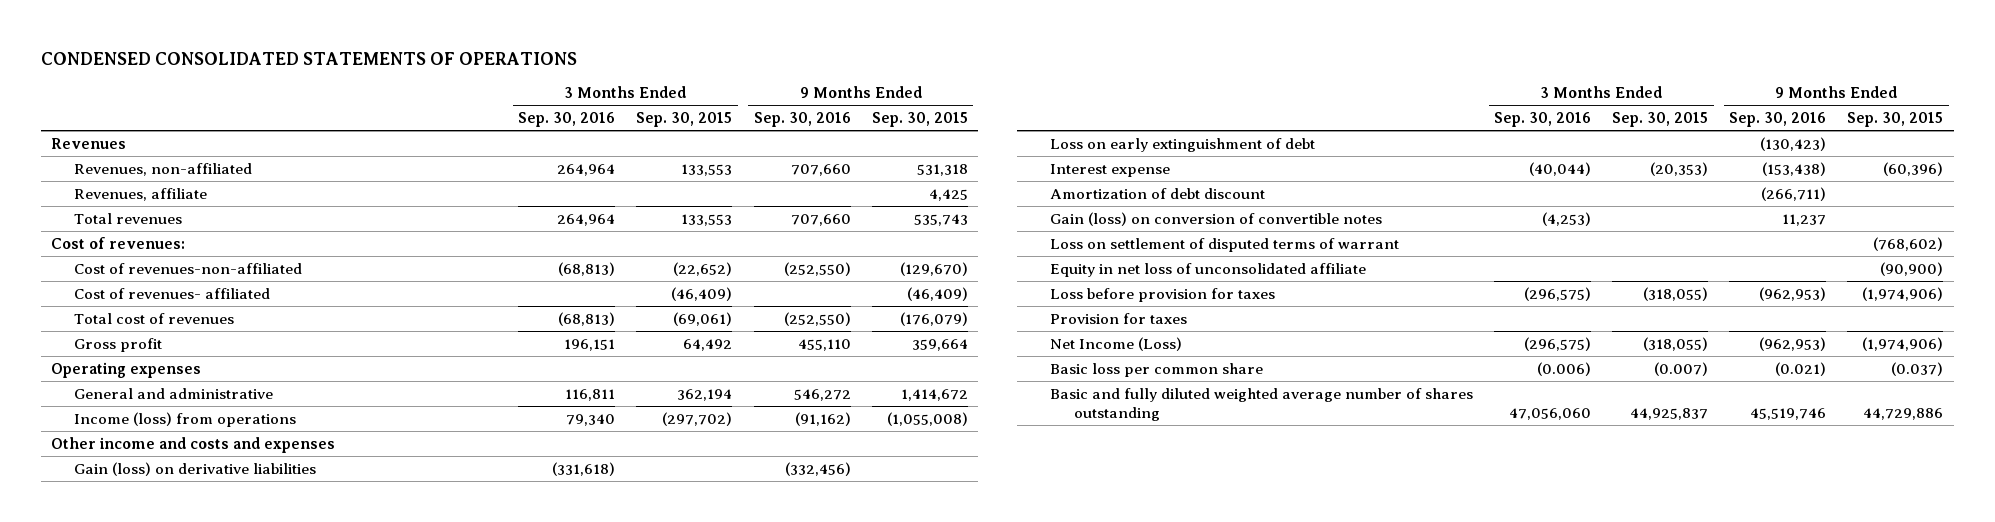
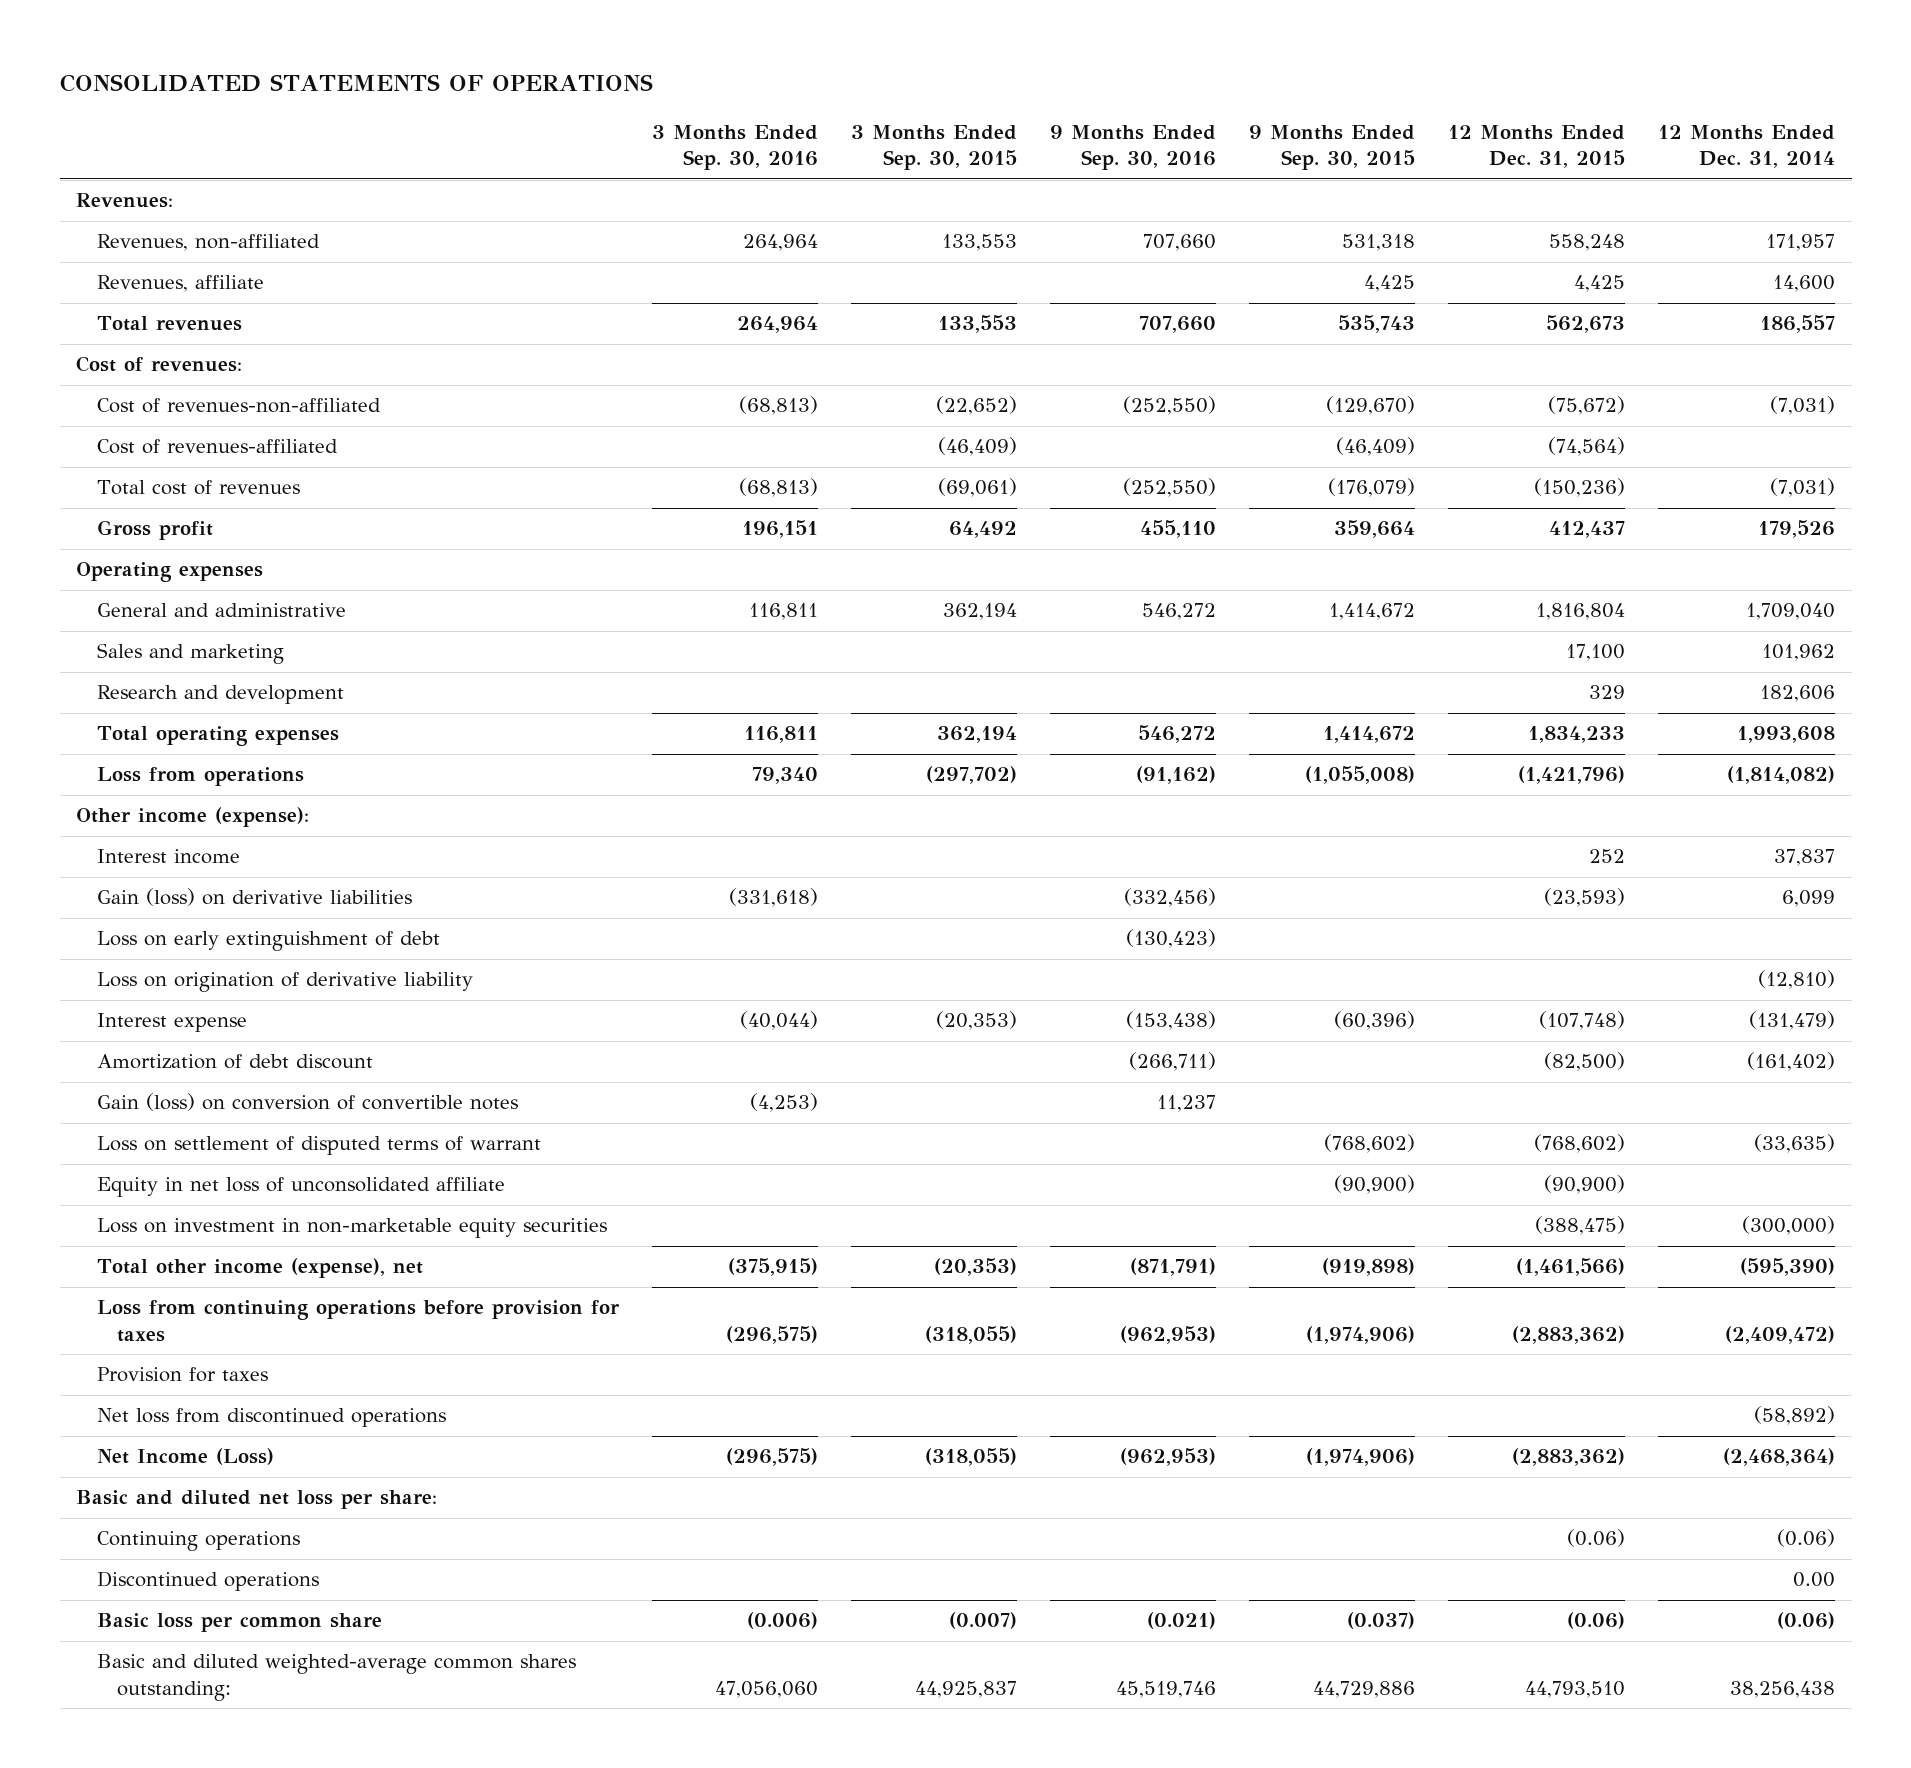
- CONDENSED CONSOLIDATED STATEMENTS OF OPERATIONS
+ CONSOLIDATED STATEMENTS OF OPERATIONS
- | 3 Months Ended Sep. 30, 2016 | 3 Months Ended Sep. 30, 2015 | 9 Months Ended Sep. 30, 2016 | 9 Months Ended Sep. 30, 2015
+ | 3 Months Ended Sep. 30, 2016 | 3 Months Ended Sep. 30, 2015 | 9 Months Ended Sep. 30, 2016 | 9 Months Ended Sep. 30, 2015 | 12 Months Ended Dec. 31, 2015 | 12 Months Ended Dec. 31, 2014
- Revenues
+ Revenues:
- Cost of revenues- affiliated | | (46,409) | | (46,409)
+ Cost of revenues-affiliated | | (46,409) | | (46,409) | (74,564) |
- Income (loss) from operations | 79,340 | (297,702) | (91,162) | (1,055,008)
- Other income and costs and expenses
+ Sales and marketing | | | | | 17,100 | 101,962
+ Research and development | | | | | 329 | 182,606
+ Total operating expenses | 116,811 | 362,194 | 546,272 | 1,414,672 | 1,834,233 | 1,993,608
+ Loss from operations | 79,340 | (297,702) | (91,162) | (1,055,008) | (1,421,796) | (1,814,082)
+ Other income (expense):
+ Interest income | | | | | 252 | 37,837
+ Loss on origination of derivative liability | | | | | | (12,810)
- Loss before provision for taxes | (296,575) | (318,055) | (962,953) | (1,974,906)
+ Loss on investment in non-marketable equity securities | | | | | (388,475) | (300,000)
+ Total other income (expense), net | (375,915) | (20,353) | (871,791) | (919,898) | (1,461,566) | (595,390)
+ Loss from continuing operations before provision for taxes | (296,575) | (318,055) | (962,953) | (1,974,906) | (2,883,362) | (2,409,472)
+ Net loss from discontinued operations | | | | | | (58,892)
+ Basic and diluted net loss per share:
+ Continuing operations | | | | | (0.06) | (0.06)
+ Discontinued operations | | | | | | 0.00
- Basic and fully diluted weighted average number of shares outstanding | 47,056,060 | 44,925,837 | 45,519,746 | 44,729,886
+ Basic and diluted weighted-average common shares outstanding: | 47,056,060 | 44,925,837 | 45,519,746 | 44,729,886 | 44,793,510 | 38,256,438

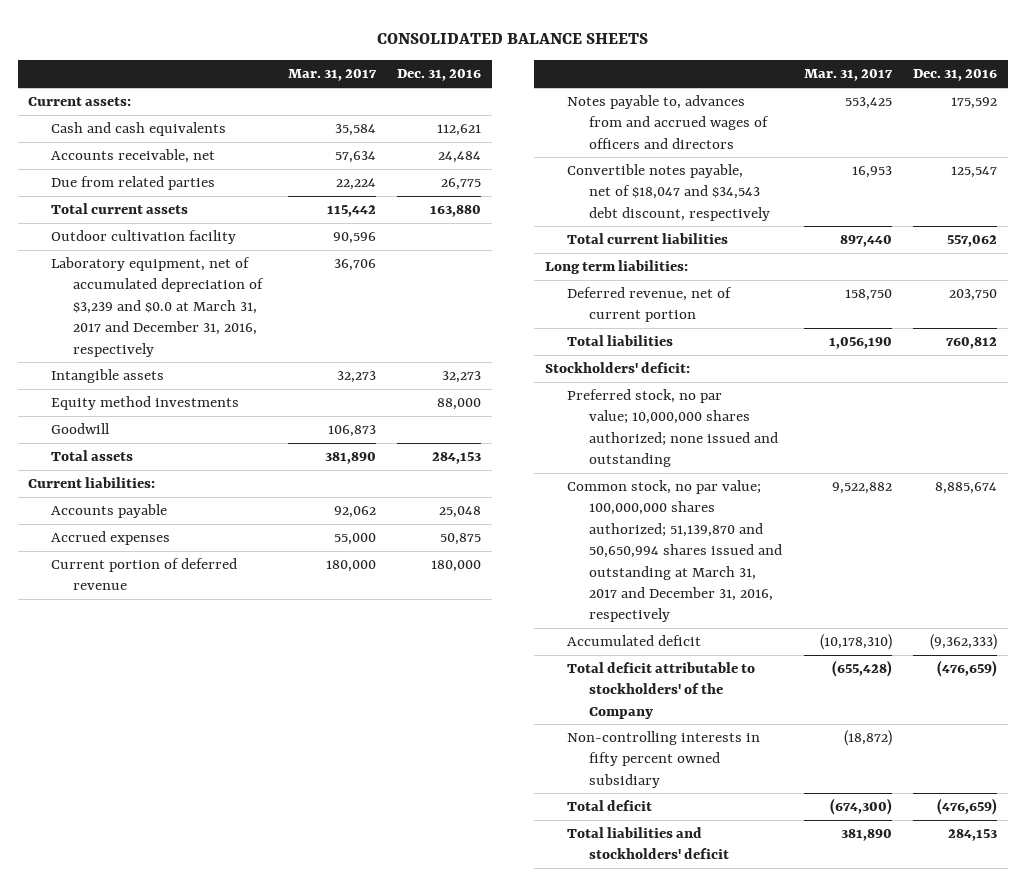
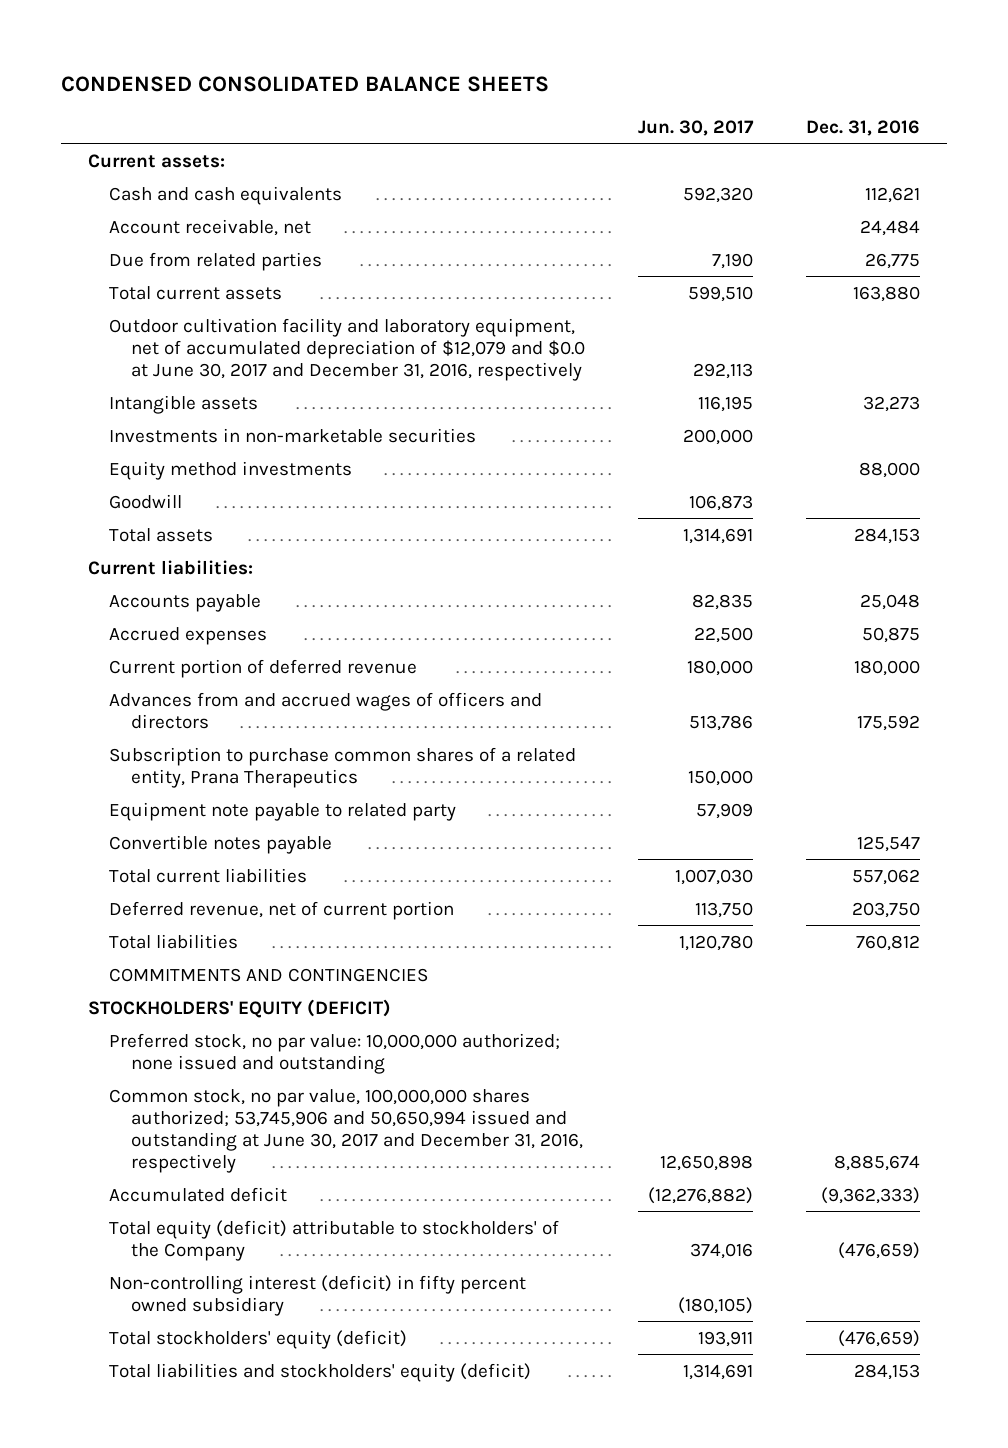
- CONSOLIDATED BALANCE SHEETS
+ CONDENSED CONSOLIDATED BALANCE SHEETS
- | Mar. 31, 2017 | Dec. 31, 2016
+ | Jun. 30, 2017 | Dec. 31, 2016
- Accounts receivable, net | 57,634 | 24,484
+ Account receivable, net | | 24,484
- Outdoor cultivation facility | 90,596 |
- Laboratory equipment, net of accumulated depreciation of $3,239 and $0.0 at March 31, 2017 and December 31, 2016, respectively | 36,706 |
+ Outdoor cultivation facility and laboratory equipment, net of accumulated depreciation of $12,079 and $0.0 at June 30, 2017 and December 31, 2016, respectively | 292,113 |
+ Investments in non-marketable securities | 200,000 |
- Notes payable to, advances from and accrued wages of officers and directors | 553,425 | 175,592
- Convertible notes payable, net of $18,047 and $34,543 debt discount, respectively | 16,953 | 125,547
+ Advances from and accrued wages of officers and directors | 513,786 | 175,592
+ Subscription to purchase common shares of a related entity, Prana Therapeutics | 150,000 |
+ Equipment note payable to related party | 57,909 |
+ Convertible notes payable | | 125,547
- Long term liabilities:
- Stockholders' deficit:
- Preferred stock, no par value; 10,000,000 shares authorized; none issued and outstanding
- Common stock, no par value; 100,000,000 shares authorized; 51,139,870 and 50,650,994 shares issued and outstanding at March 31, 2017 and December 31, 2016, respectively | 9,522,882 | 8,885,674
+ COMMITMENTS AND CONTINGENCIES
+ STOCKHOLDERS' EQUITY (DEFICIT)
+ Preferred stock, no par value: 10,000,000 authorized; none issued and outstanding
+ Common stock, no par value, 100,000,000 shares authorized; 53,745,906 and 50,650,994 issued and outstanding at June 30, 2017 and December 31, 2016, respectively | 12,650,898 | 8,885,674
- Total deficit attributable to stockholders' of the Company | (655,428) | (476,659)
- Non-controlling interests in fifty percent owned subsidiary | (18,872) |
- Total deficit | (674,300) | (476,659)
- Total liabilities and stockholders' deficit | 381,890 | 284,153
+ Total equity (deficit) attributable to stockholders' of the Company | 374,016 | (476,659)
+ Non-controlling interest (deficit) in fifty percent owned subsidiary | (180,105) |
+ Total stockholders' equity (deficit) | 193,911 | (476,659)
+ Total liabilities and stockholders' equity (deficit) | 1,314,691 | 284,153

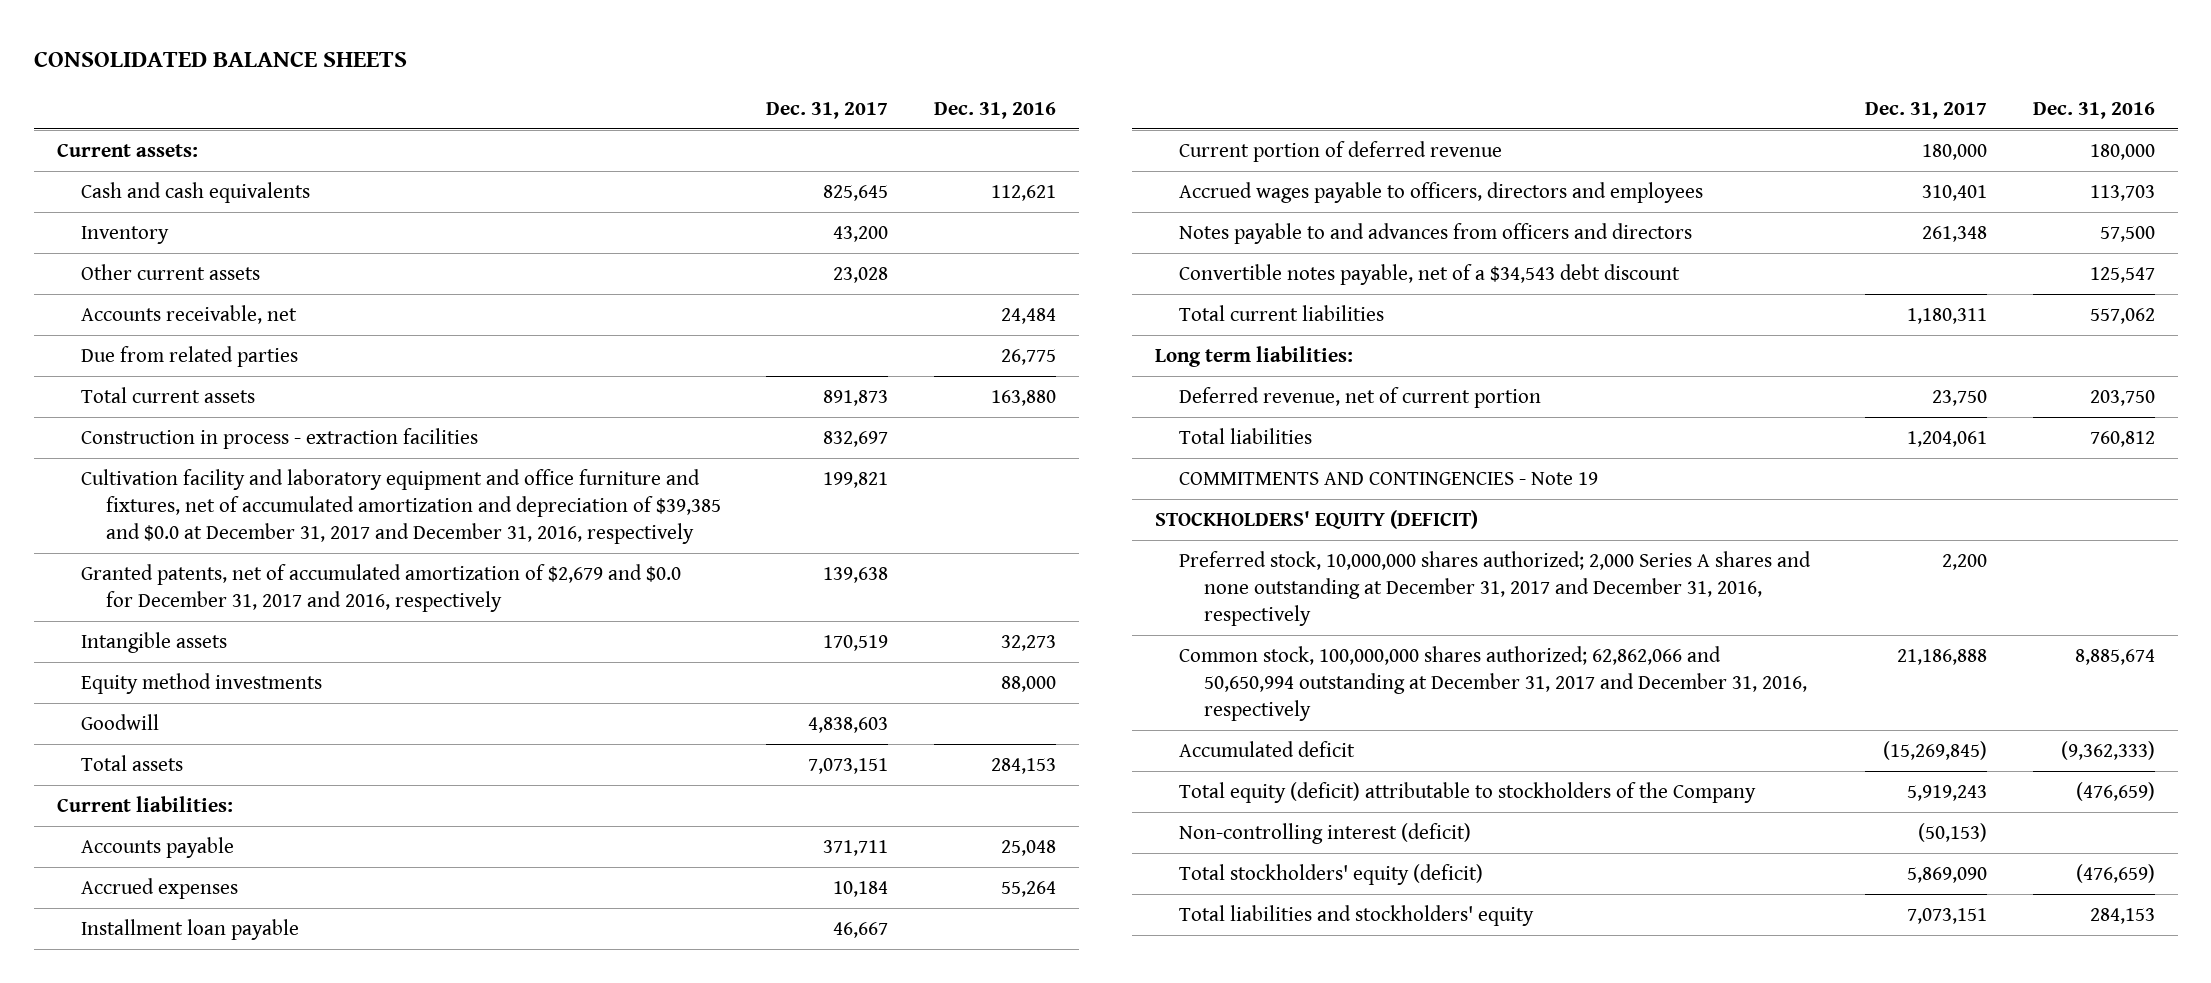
- CONDENSED CONSOLIDATED BALANCE SHEETS
+ CONSOLIDATED BALANCE SHEETS
- | Jun. 30, 2017 | Dec. 31, 2016
+ | Dec. 31, 2017 | Dec. 31, 2016
- Account receivable, net | | 24,484
+ Inventory | 43,200 |
+ Other current assets | 23,028 |
+ Accounts receivable, net | | 24,484
- Outdoor cultivation facility and laboratory equipment, net of accumulated depreciation of $12,079 and $0.0 at June 30, 2017 and December 31, 2016, respectively | 292,113 |
+ Construction in process - extraction facilities | 832,697 |
+ Cultivation facility and laboratory equipment and office furniture and fixtures, net of accumulated amortization and depreciation of $39,385 and $0.0 at December 31, 2017 and December 31, 2016, respectively | 199,821 |
+ Granted patents, net of accumulated amortization of $2,679 and $0.0 for December 31, 2017 and 2016, respectively | 139,638 |
- Investments in non-marketable securities | 200,000 |
- Accrued expenses | 22,500 | 50,875
+ Accrued expenses | 10,184 | 55,264
+ Installment loan payable | 46,667 |
- Advances from and accrued wages of officers and directors | 513,786 | 175,592
- Subscription to purchase common shares of a related entity, Prana Therapeutics | 150,000 |
- Equipment note payable to related party | 57,909 |
- Convertible notes payable | | 125,547
+ Accrued wages payable to officers, directors and employees | 310,401 | 113,703
+ Notes payable to and advances from officers and directors | 261,348 | 57,500
+ Convertible notes payable, net of a $34,543 debt discount | | 125,547
+ Long term liabilities:
- COMMITMENTS AND CONTINGENCIES
+ COMMITMENTS AND CONTINGENCIES - Note 19
- Preferred stock, no par value: 10,000,000 authorized; none issued and outstanding
- Common stock, no par value, 100,000,000 shares authorized; 53,745,906 and 50,650,994 issued and outstanding at June 30, 2017 and December 31, 2016, respectively | 12,650,898 | 8,885,674
+ Preferred stock, 10,000,000 shares authorized; 2,000 Series A shares and none outstanding at December 31, 2017 and December 31, 2016, respectively | 2,200 |
+ Common stock, 100,000,000 shares authorized; 62,862,066 and 50,650,994 outstanding at December 31, 2017 and December 31, 2016, respectively | 21,186,888 | 8,885,674
- Total equity (deficit) attributable to stockholders' of the Company | 374,016 | (476,659)
- Non-controlling interest (deficit) in fifty percent owned subsidiary | (180,105) |
+ Total equity (deficit) attributable to stockholders of the Company | 5,919,243 | (476,659)
+ Non-controlling interest (deficit) | (50,153) |
- Total liabilities and stockholders' equity (deficit) | 1,314,691 | 284,153
+ Total liabilities and stockholders' equity | 7,073,151 | 284,153

